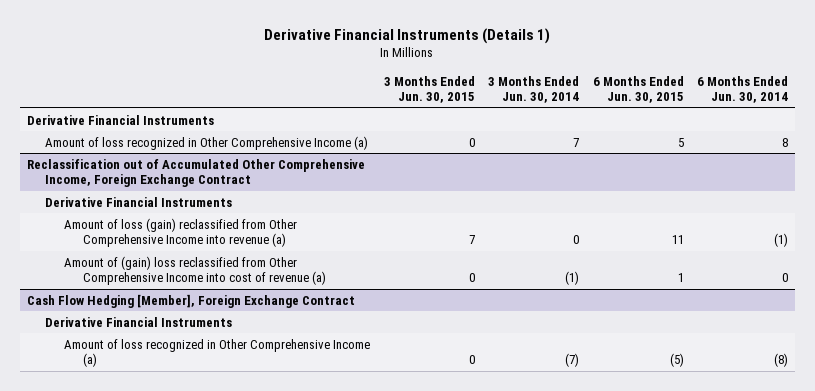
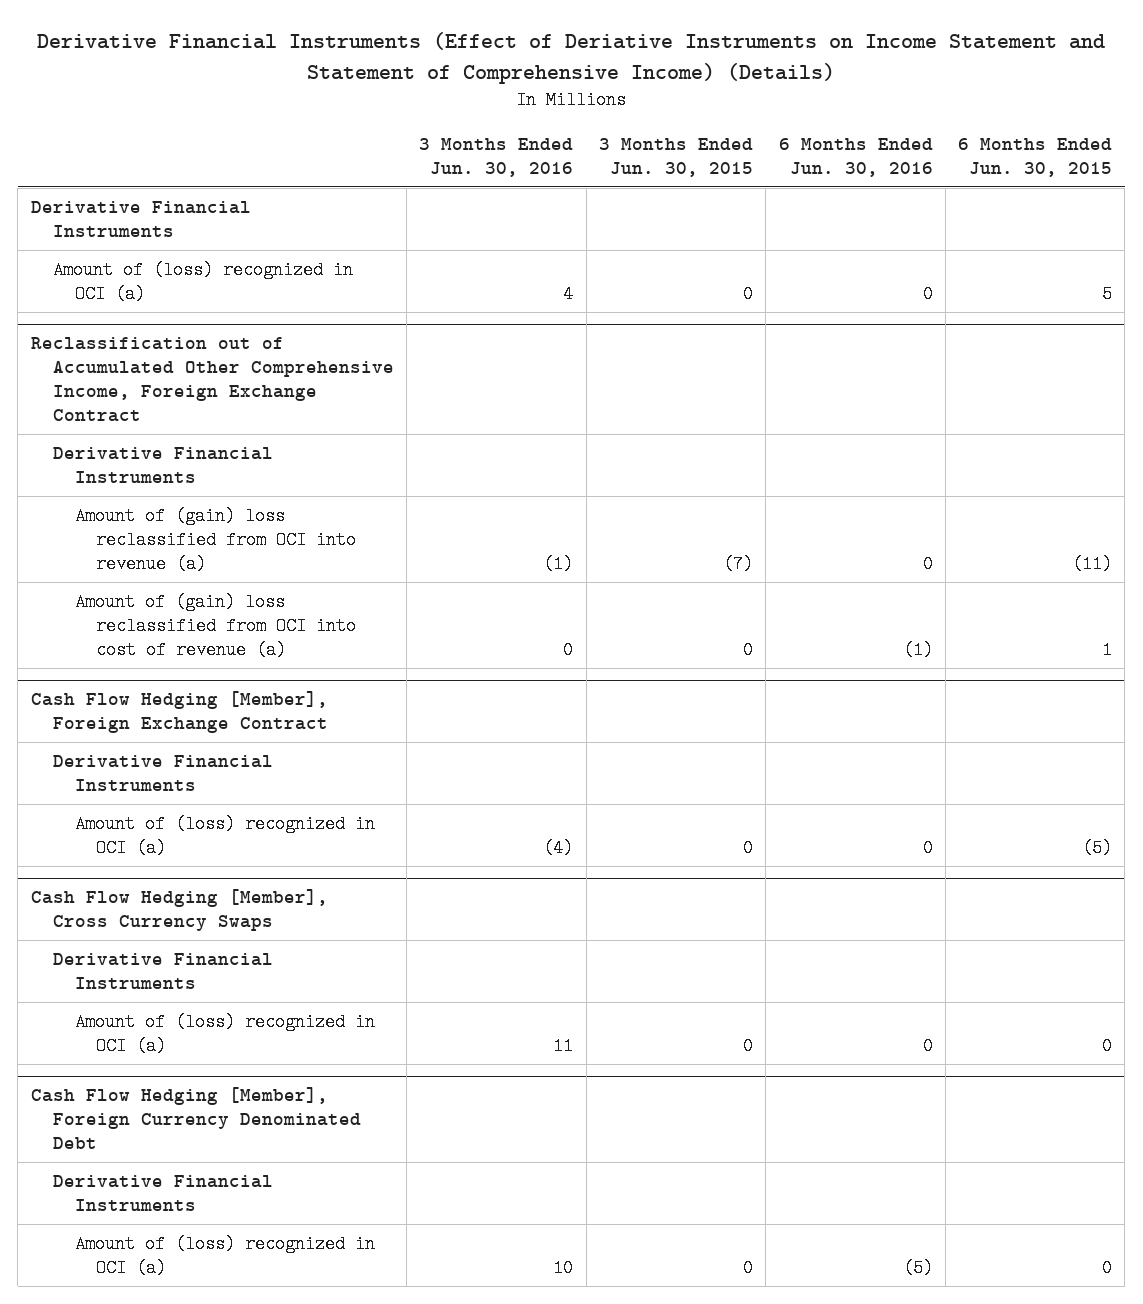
- Derivative Financial Instruments (Details 1)
+ Derivative Financial Instruments (Effect of Deriative Instruments on Income Statement and Statement of Comprehensive Income) (Details)
- | 3 Months Ended Jun. 30, 2015 | 3 Months Ended Jun. 30, 2014 | 6 Months Ended Jun. 30, 2015 | 6 Months Ended Jun. 30, 2014
+ | 3 Months Ended Jun. 30, 2016 | 3 Months Ended Jun. 30, 2015 | 6 Months Ended Jun. 30, 2016 | 6 Months Ended Jun. 30, 2015
- Amount of loss recognized in Other Comprehensive Income (a) | 0 | 7 | 5 | 8
+ Amount of (loss) recognized in OCI (a) | 4 | 0 | 0 | 5
@ Reclassification out of Accumulated Other Comprehensive Income, Foreign Exchange Contract
- Amount of loss (gain) reclassified from Other Comprehensive Income into revenue (a) | 7 | 0 | 11 | (1)
- Amount of (gain) loss reclassified from Other Comprehensive Income into cost of revenue (a) | 0 | (1) | 1 | 0
+ Amount of (gain) loss reclassified from OCI into revenue (a) | (1) | (7) | 0 | (11)
+ Amount of (gain) loss reclassified from OCI into cost of revenue (a) | 0 | 0 | (1) | 1
@ Cash Flow Hedging [Member], Foreign Exchange Contract
- Amount of loss recognized in Other Comprehensive Income (a) | 0 | (7) | (5) | (8)
+ Amount of (loss) recognized in OCI (a) | (4) | 0 | 0 | (5)
+ Cash Flow Hedging [Member], Cross Currency Swaps
+ Derivative Financial Instruments
+ Amount of (loss) recognized in OCI (a) | 11 | 0 | 0 | 0
+ Cash Flow Hedging [Member], Foreign Currency Denominated Debt
+ Derivative Financial Instruments
+ Amount of (loss) recognized in OCI (a) | 10 | 0 | (5) | 0

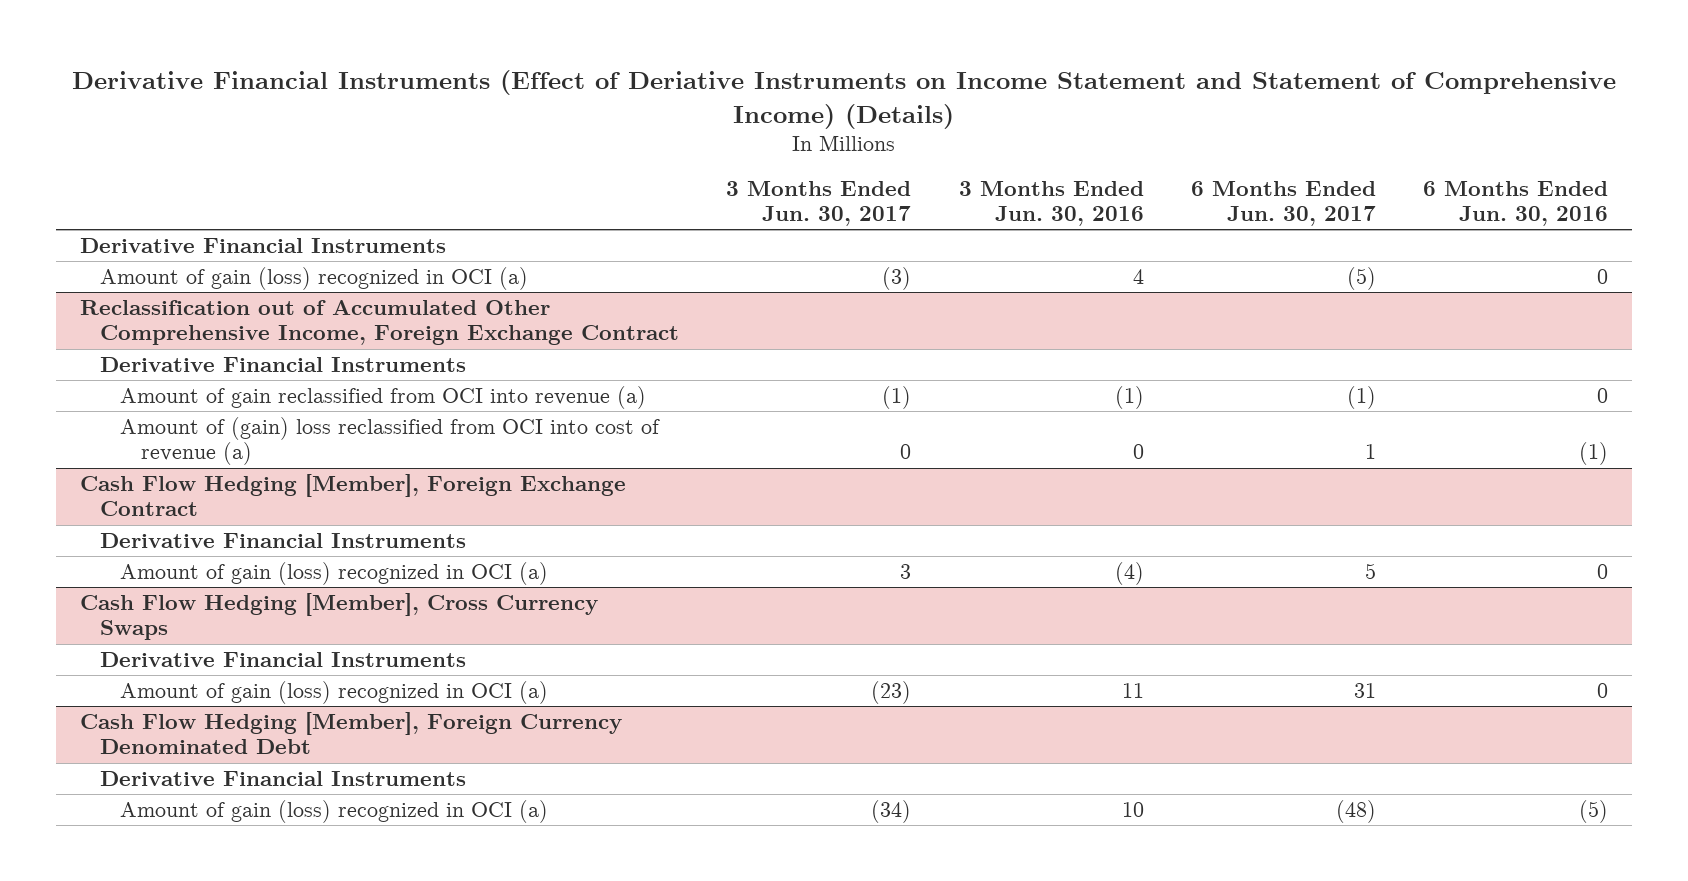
- | 3 Months Ended Jun. 30, 2016 | 3 Months Ended Jun. 30, 2015 | 6 Months Ended Jun. 30, 2016 | 6 Months Ended Jun. 30, 2015
+ | 3 Months Ended Jun. 30, 2017 | 3 Months Ended Jun. 30, 2016 | 6 Months Ended Jun. 30, 2017 | 6 Months Ended Jun. 30, 2016
- Amount of (loss) recognized in OCI (a) | 4 | 0 | 0 | 5
+ Amount of gain (loss) recognized in OCI (a) | (3) | 4 | (5) | 0
@ Reclassification out of Accumulated Other Comprehensive Income, Foreign Exchange Contract
- Amount of (gain) loss reclassified from OCI into revenue (a) | (1) | (7) | 0 | (11)
+ Amount of gain reclassified from OCI into revenue (a) | (1) | (1) | (1) | 0
@ Cash Flow Hedging [Member], Foreign Exchange Contract
- Amount of (loss) recognized in OCI (a) | (4) | 0 | 0 | (5)
+ Amount of gain (loss) recognized in OCI (a) | 3 | (4) | 5 | 0
@ Cash Flow Hedging [Member], Cross Currency Swaps
- Amount of (loss) recognized in OCI (a) | 11 | 0 | 0 | 0
+ Amount of gain (loss) recognized in OCI (a) | (23) | 11 | 31 | 0
@ Cash Flow Hedging [Member], Foreign Currency Denominated Debt
- Amount of (loss) recognized in OCI (a) | 10 | 0 | (5) | 0
+ Amount of gain (loss) recognized in OCI (a) | (34) | 10 | (48) | (5)

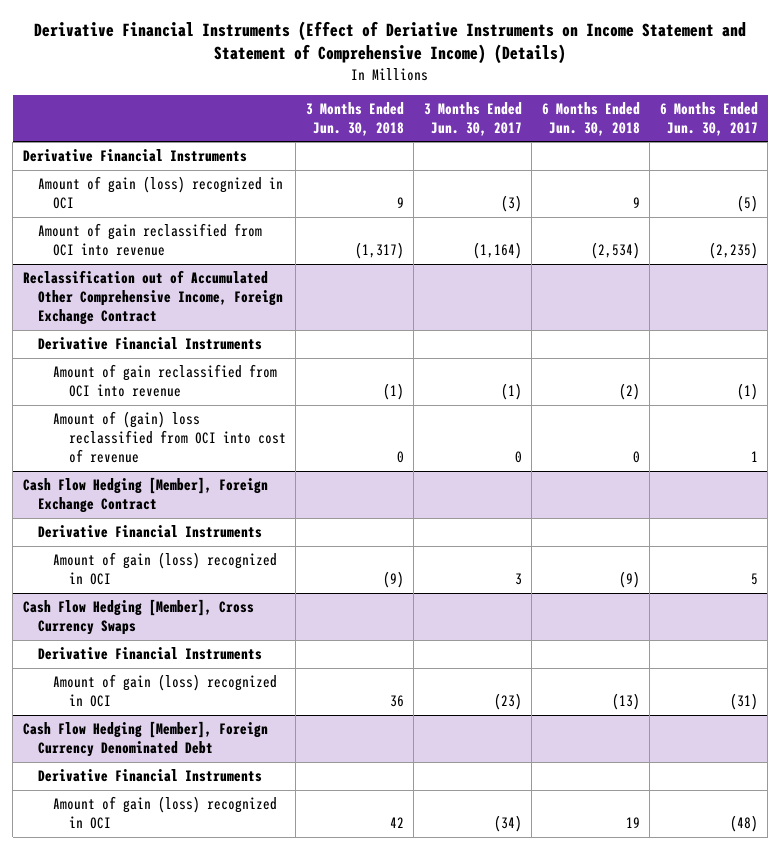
- | 3 Months Ended Jun. 30, 2017 | 3 Months Ended Jun. 30, 2016 | 6 Months Ended Jun. 30, 2017 | 6 Months Ended Jun. 30, 2016
+ | 3 Months Ended Jun. 30, 2018 | 3 Months Ended Jun. 30, 2017 | 6 Months Ended Jun. 30, 2018 | 6 Months Ended Jun. 30, 2017
- Amount of gain (loss) recognized in OCI (a) | (3) | 4 | (5) | 0
+ Amount of gain (loss) recognized in OCI | 9 | (3) | 9 | (5)
+ Amount of gain reclassified from OCI into revenue | (1,317) | (1,164) | (2,534) | (2,235)
@ Reclassification out of Accumulated Other Comprehensive Income, Foreign Exchange Contract
- Amount of gain reclassified from OCI into revenue (a) | (1) | (1) | (1) | 0
- Amount of (gain) loss reclassified from OCI into cost of revenue (a) | 0 | 0 | 1 | (1)
+ Amount of gain reclassified from OCI into revenue | (1) | (1) | (2) | (1)
+ Amount of (gain) loss reclassified from OCI into cost of revenue | 0 | 0 | 0 | 1
@ Cash Flow Hedging [Member], Foreign Exchange Contract
- Amount of gain (loss) recognized in OCI (a) | 3 | (4) | 5 | 0
+ Amount of gain (loss) recognized in OCI | (9) | 3 | (9) | 5
@ Cash Flow Hedging [Member], Cross Currency Swaps
- Amount of gain (loss) recognized in OCI (a) | (23) | 11 | 31 | 0
+ Amount of gain (loss) recognized in OCI | 36 | (23) | (13) | (31)
@ Cash Flow Hedging [Member], Foreign Currency Denominated Debt
- Amount of gain (loss) recognized in OCI (a) | (34) | 10 | (48) | (5)
+ Amount of gain (loss) recognized in OCI | 42 | (34) | 19 | (48)

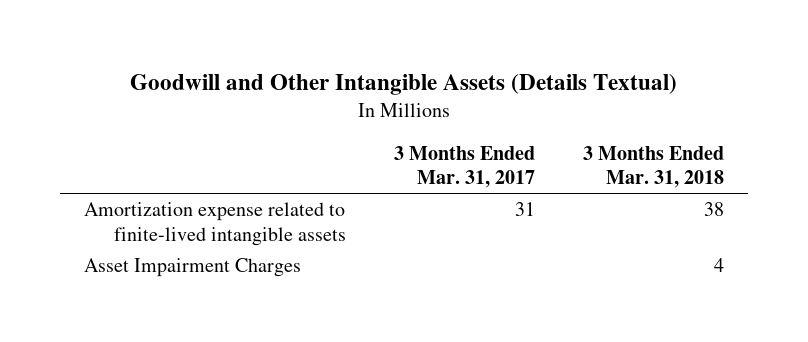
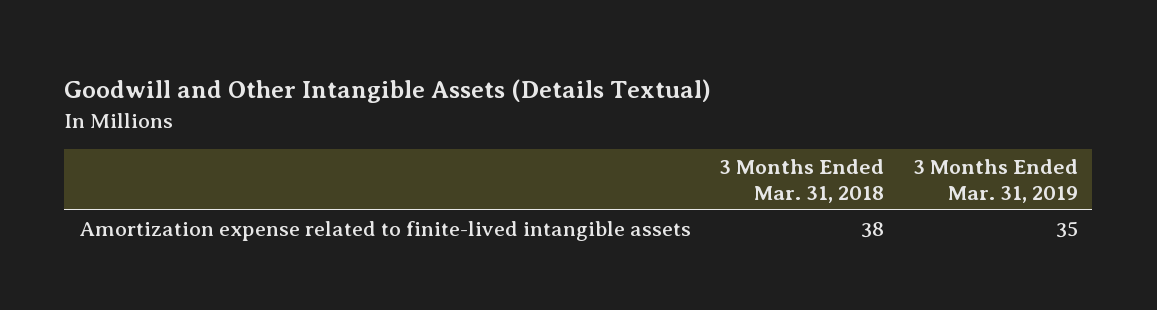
- | 3 Months Ended Mar. 31, 2017 | 3 Months Ended Mar. 31, 2018
+ | 3 Months Ended Mar. 31, 2018 | 3 Months Ended Mar. 31, 2019
- Asset Impairment Charges | | 4

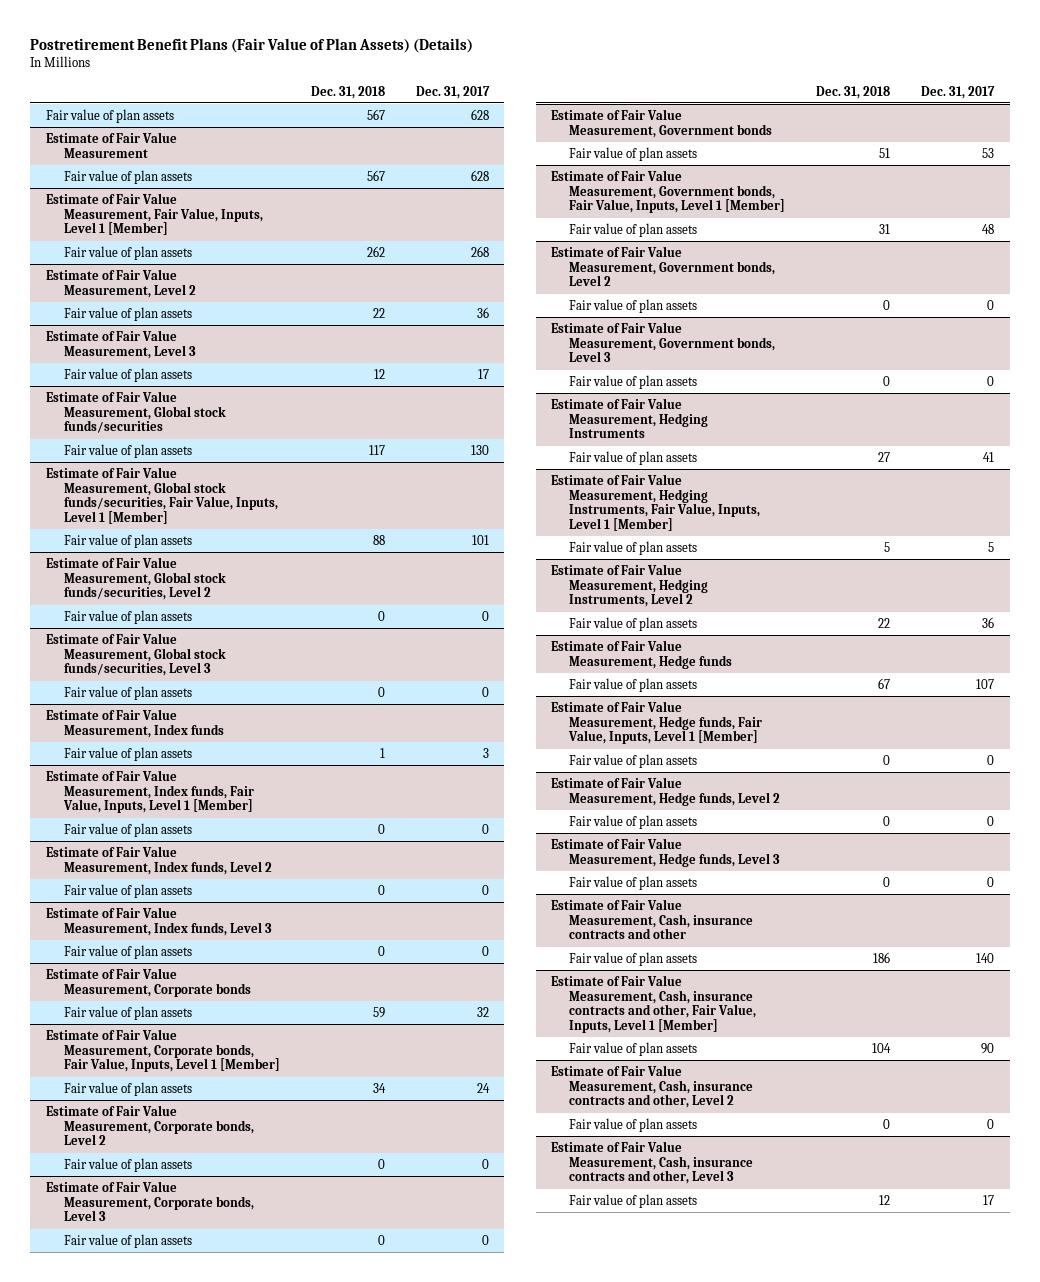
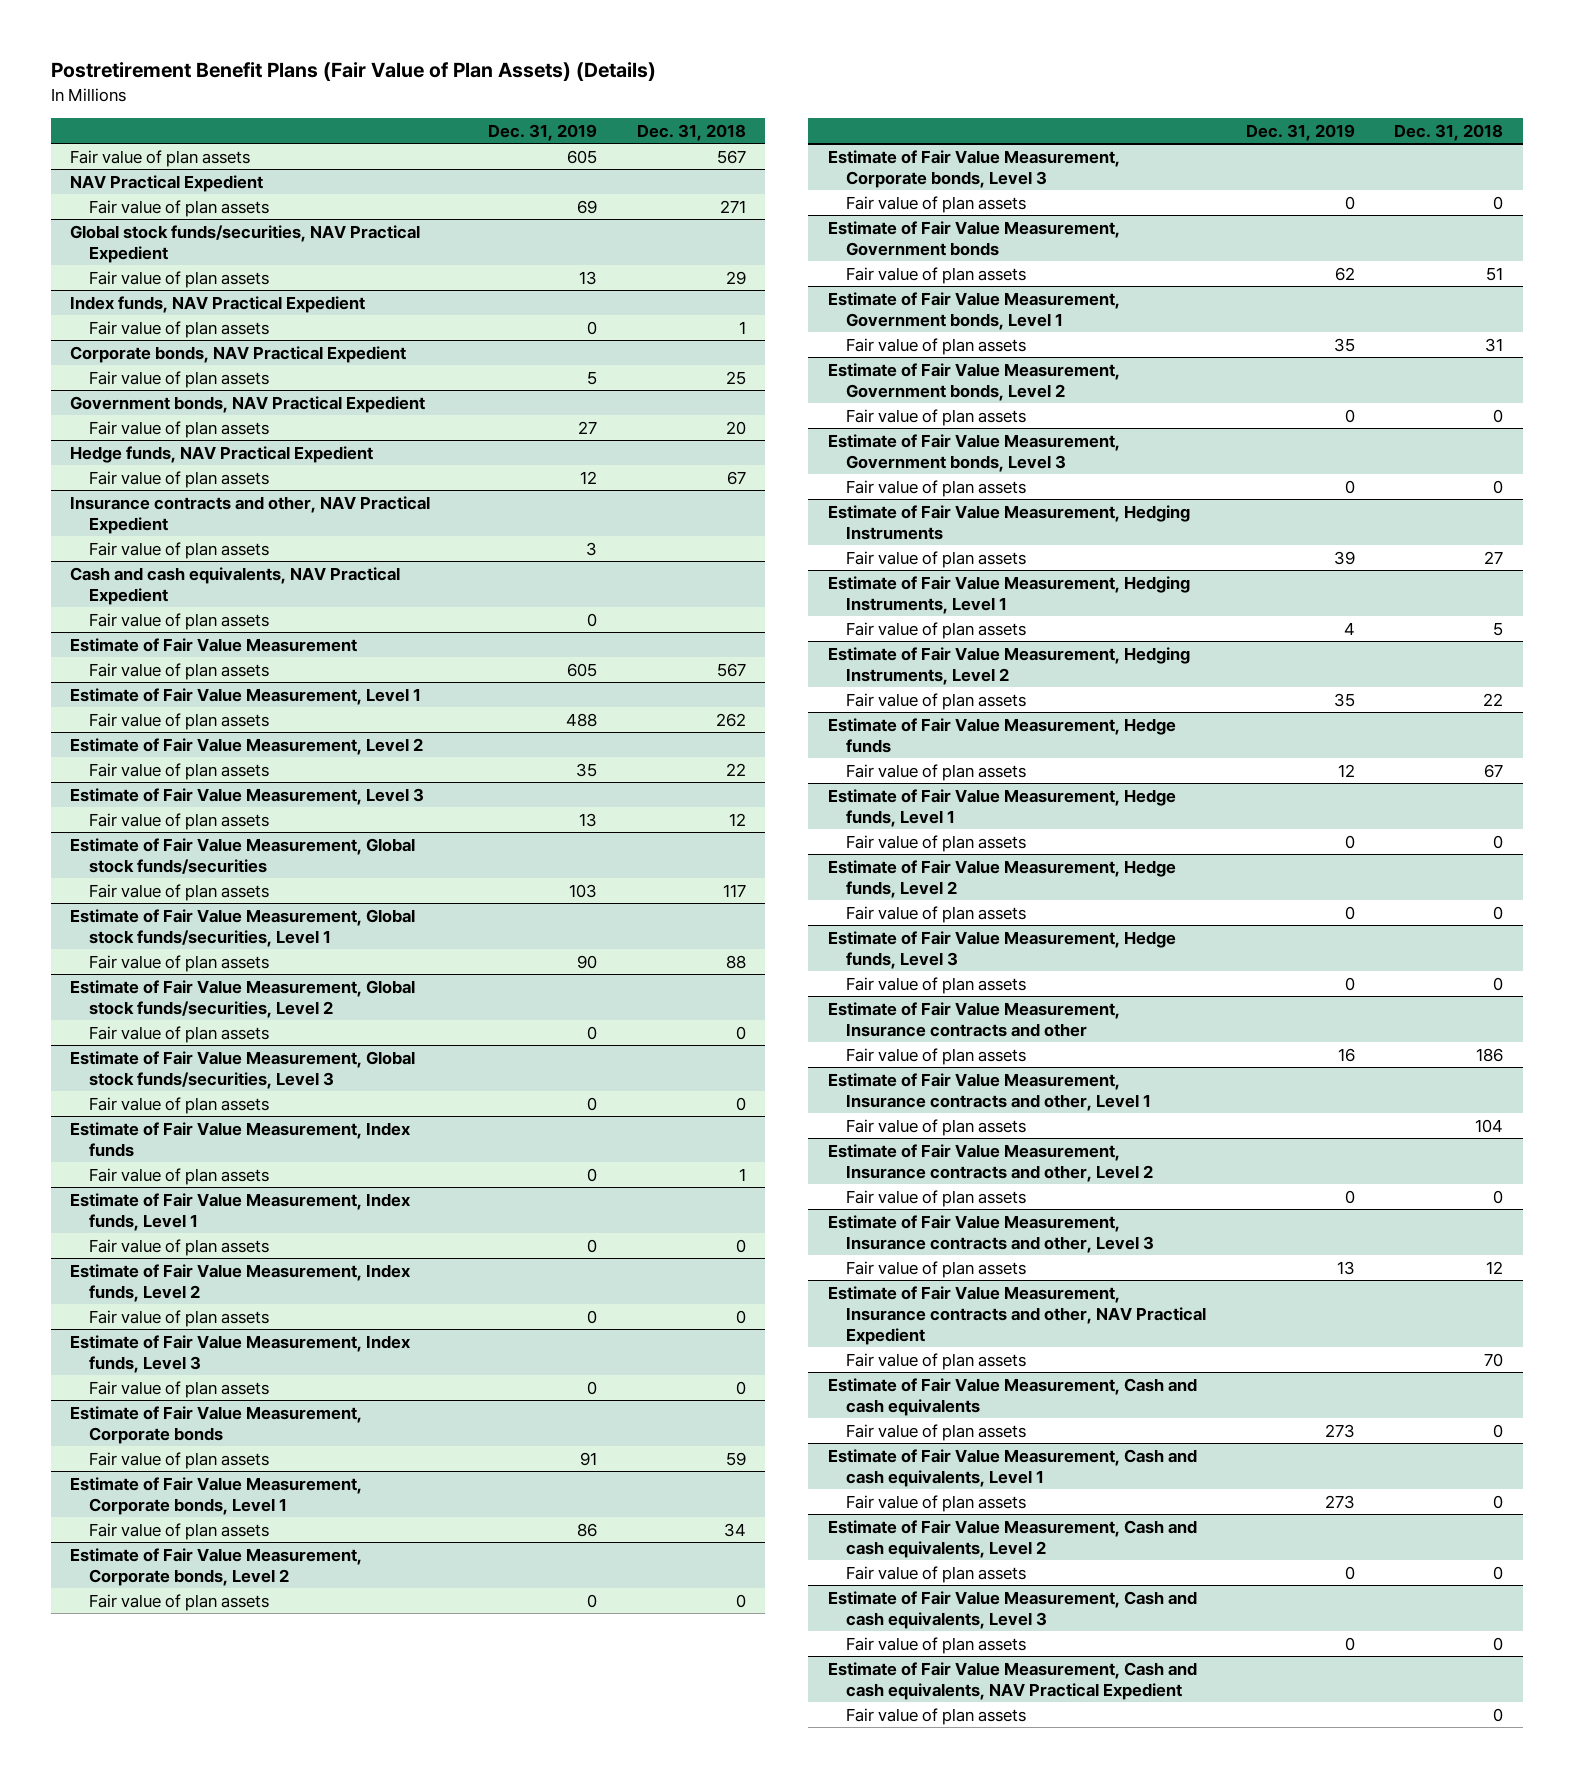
- | Dec. 31, 2018 | Dec. 31, 2017
+ | Dec. 31, 2019 | Dec. 31, 2018
+ NAV Practical Expedient
+ Fair value of plan assets | 69 | 271
+ Global stock funds/securities, NAV Practical Expedient
+ Fair value of plan assets | 13 | 29
+ Index funds, NAV Practical Expedient
+ Fair value of plan assets | 0 | 1
+ Corporate bonds, NAV Practical Expedient
+ Fair value of plan assets | 5 | 25
+ Government bonds, NAV Practical Expedient
+ Fair value of plan assets | 27 | 20
+ Hedge funds, NAV Practical Expedient
+ Fair value of plan assets | 12 | 67
+ Insurance contracts and other, NAV Practical Expedient
+ Fair value of plan assets | 3 |
+ Cash and cash equivalents, NAV Practical Expedient
+ Fair value of plan assets | 0 |
- Estimate of Fair Value Measurement, Fair Value, Inputs, Level 1 [Member]
+ Estimate of Fair Value Measurement, Level 1
- Estimate of Fair Value Measurement, Global stock funds/securities, Fair Value, Inputs, Level 1 [Member]
+ Estimate of Fair Value Measurement, Global stock funds/securities, Level 1
- Estimate of Fair Value Measurement, Index funds, Fair Value, Inputs, Level 1 [Member]
+ Estimate of Fair Value Measurement, Index funds, Level 1
- Estimate of Fair Value Measurement, Corporate bonds, Fair Value, Inputs, Level 1 [Member]
+ Estimate of Fair Value Measurement, Corporate bonds, Level 1
- Estimate of Fair Value Measurement, Government bonds, Fair Value, Inputs, Level 1 [Member]
+ Estimate of Fair Value Measurement, Government bonds, Level 1
- Estimate of Fair Value Measurement, Hedging Instruments, Fair Value, Inputs, Level 1 [Member]
+ Estimate of Fair Value Measurement, Hedging Instruments, Level 1
- Estimate of Fair Value Measurement, Hedge funds, Fair Value, Inputs, Level 1 [Member]
+ Estimate of Fair Value Measurement, Hedge funds, Level 1
- Estimate of Fair Value Measurement, Cash, insurance contracts and other
+ Estimate of Fair Value Measurement, Insurance contracts and other
- Estimate of Fair Value Measurement, Cash, insurance contracts and other, Fair Value, Inputs, Level 1 [Member]
+ Estimate of Fair Value Measurement, Insurance contracts and other, Level 1
- Estimate of Fair Value Measurement, Cash, insurance contracts and other, Level 2
+ Estimate of Fair Value Measurement, Insurance contracts and other, Level 2
- Estimate of Fair Value Measurement, Cash, insurance contracts and other, Level 3
+ Estimate of Fair Value Measurement, Insurance contracts and other, Level 3
+ Estimate of Fair Value Measurement, Insurance contracts and other, NAV Practical Expedient
+ Fair value of plan assets | | 70
+ Estimate of Fair Value Measurement, Cash and cash equivalents
+ Fair value of plan assets | 273 | 0
+ Estimate of Fair Value Measurement, Cash and cash equivalents, Level 1
+ Fair value of plan assets | 273 | 0
+ Estimate of Fair Value Measurement, Cash and cash equivalents, Level 2
+ Fair value of plan assets | 0 | 0
+ Estimate of Fair Value Measurement, Cash and cash equivalents, Level 3
+ Fair value of plan assets | 0 | 0
+ Estimate of Fair Value Measurement, Cash and cash equivalents, NAV Practical Expedient
+ Fair value of plan assets | | 0

